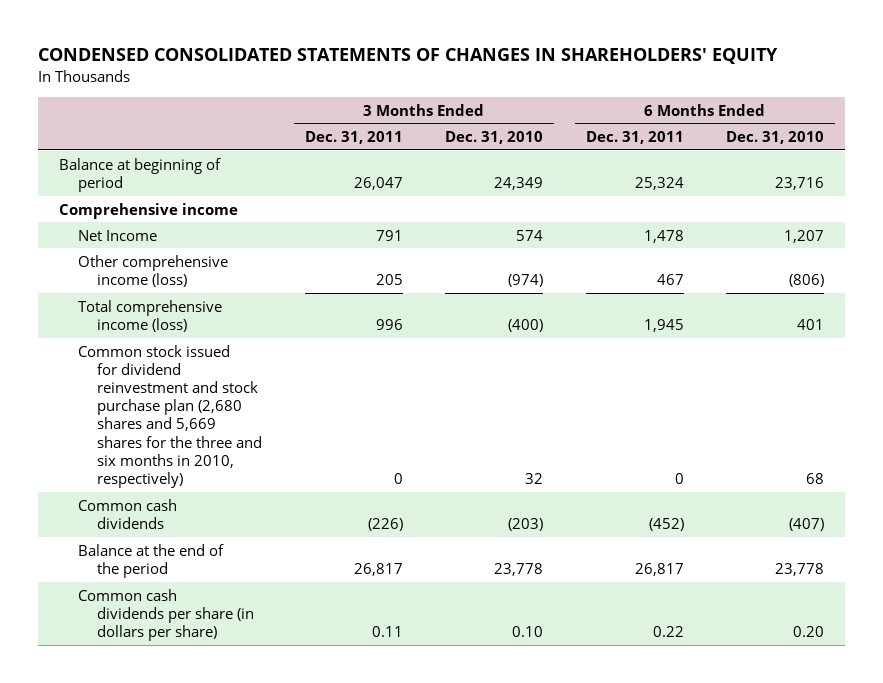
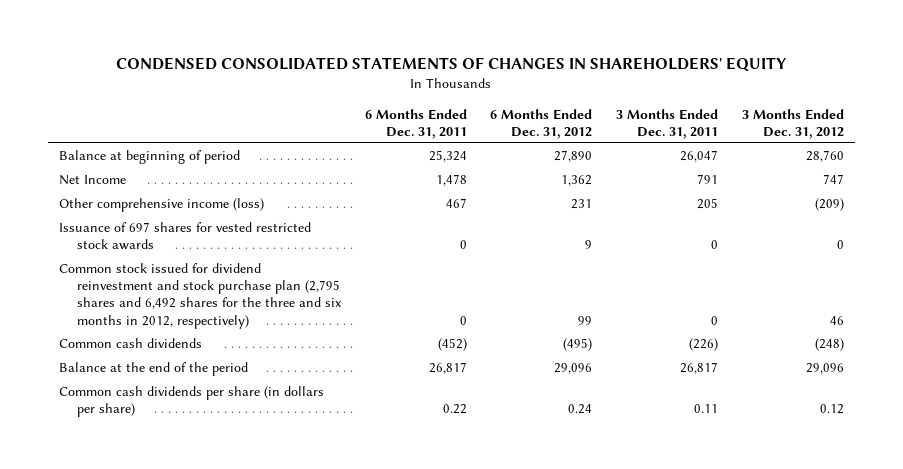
- | 3 Months Ended Dec. 31, 2011 | 3 Months Ended Dec. 31, 2010 | 6 Months Ended Dec. 31, 2011 | 6 Months Ended Dec. 31, 2010
+ | 6 Months Ended Dec. 31, 2011 | 6 Months Ended Dec. 31, 2012 | 3 Months Ended Dec. 31, 2011 | 3 Months Ended Dec. 31, 2012
- Comprehensive income
- Total comprehensive income (loss) | 996 | (400) | 1,945 | 401
- Common stock issued for dividend reinvestment and stock purchase plan (2,680 shares and 5,669 shares for the three and six months in 2010, respectively) | 0 | 32 | 0 | 68
+ Issuance of 697 shares for vested restricted stock awards | 0 | 9 | 0 | 0
+ Common stock issued for dividend reinvestment and stock purchase plan (2,795 shares and 6,492 shares for the three and six months in 2012, respectively) | 0 | 99 | 0 | 46

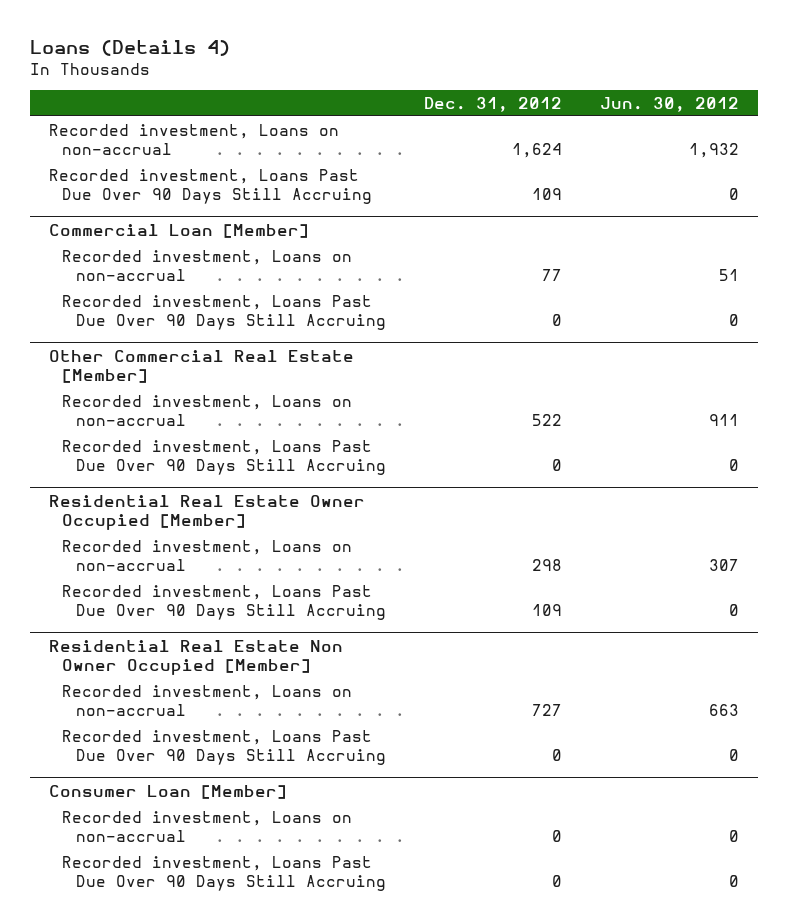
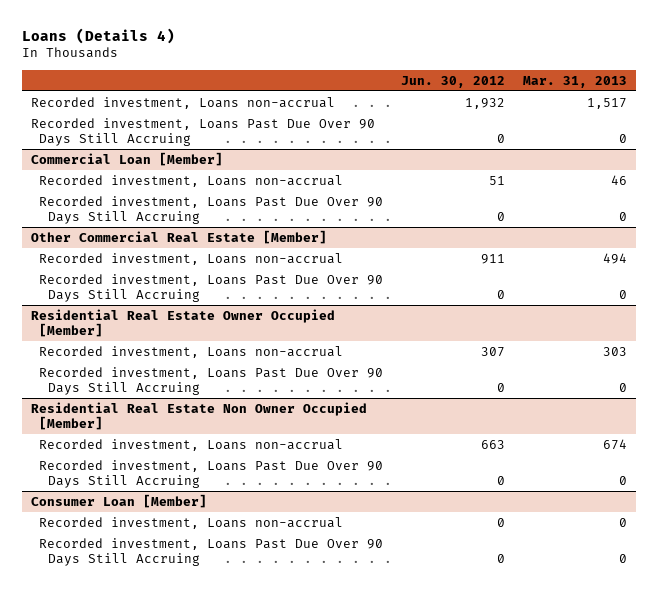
- | Dec. 31, 2012 | Jun. 30, 2012
+ | Jun. 30, 2012 | Mar. 31, 2013
- Recorded investment, Loans on non-accrual | 1,624 | 1,932
+ Recorded investment, Loans non-accrual | 1,932 | 1,517
@ Commercial Loan [Member]
- Recorded investment, Loans on non-accrual | 77 | 51
+ Recorded investment, Loans non-accrual | 51 | 46
@ Other Commercial Real Estate [Member]
- Recorded investment, Loans on non-accrual | 522 | 911
+ Recorded investment, Loans non-accrual | 911 | 494
@ Residential Real Estate Owner Occupied [Member]
- Recorded investment, Loans on non-accrual | 298 | 307
+ Recorded investment, Loans non-accrual | 307 | 303
@ Residential Real Estate Non Owner Occupied [Member]
- Recorded investment, Loans on non-accrual | 727 | 663
+ Recorded investment, Loans non-accrual | 663 | 674
@ Consumer Loan [Member]
- Recorded investment, Loans on non-accrual | 0 | 0
+ Recorded investment, Loans non-accrual | 0 | 0

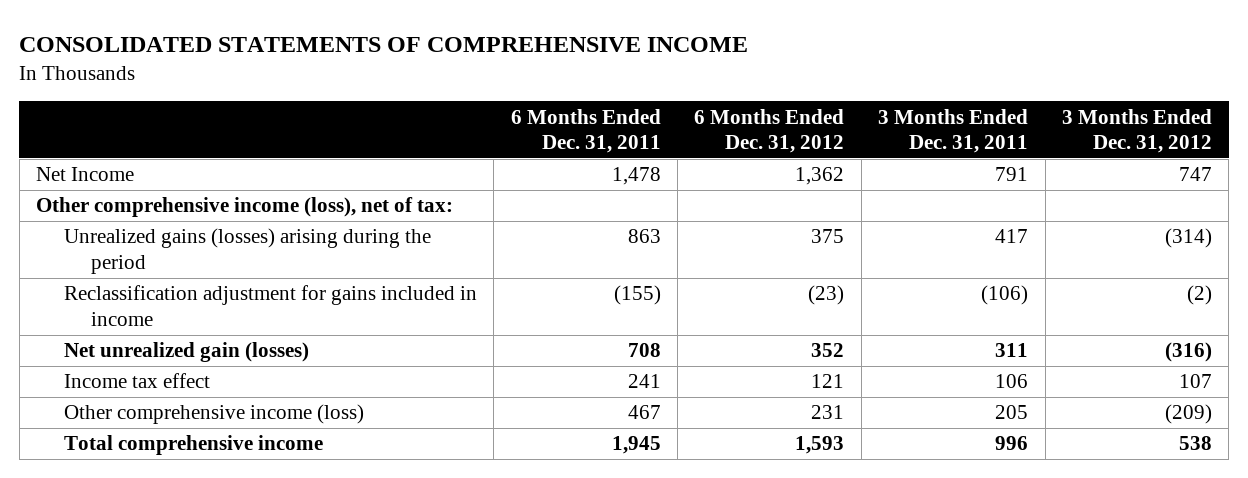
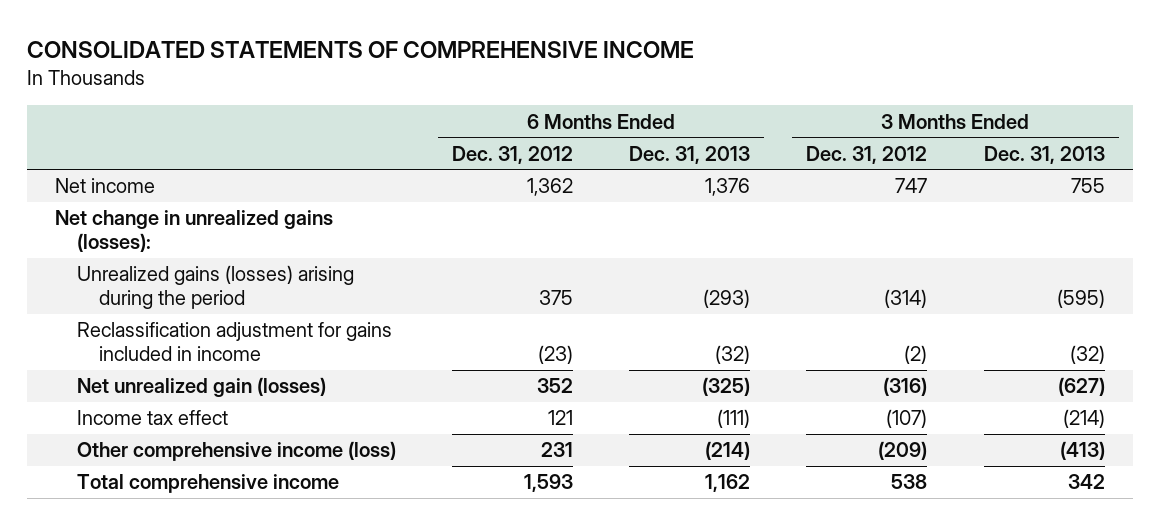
- | 6 Months Ended Dec. 31, 2011 | 6 Months Ended Dec. 31, 2012 | 3 Months Ended Dec. 31, 2011 | 3 Months Ended Dec. 31, 2012
+ | 6 Months Ended Dec. 31, 2012 | 6 Months Ended Dec. 31, 2013 | 3 Months Ended Dec. 31, 2012 | 3 Months Ended Dec. 31, 2013
- Net Income | 1,478 | 1,362 | 791 | 747
- Other comprehensive income (loss), net of tax:
+ Net income | 1,362 | 1,376 | 747 | 755
+ Net change in unrealized gains (losses):
- Income tax effect | 241 | 121 | 106 | 107
+ Income tax effect | 121 | (111) | (107) | (214)

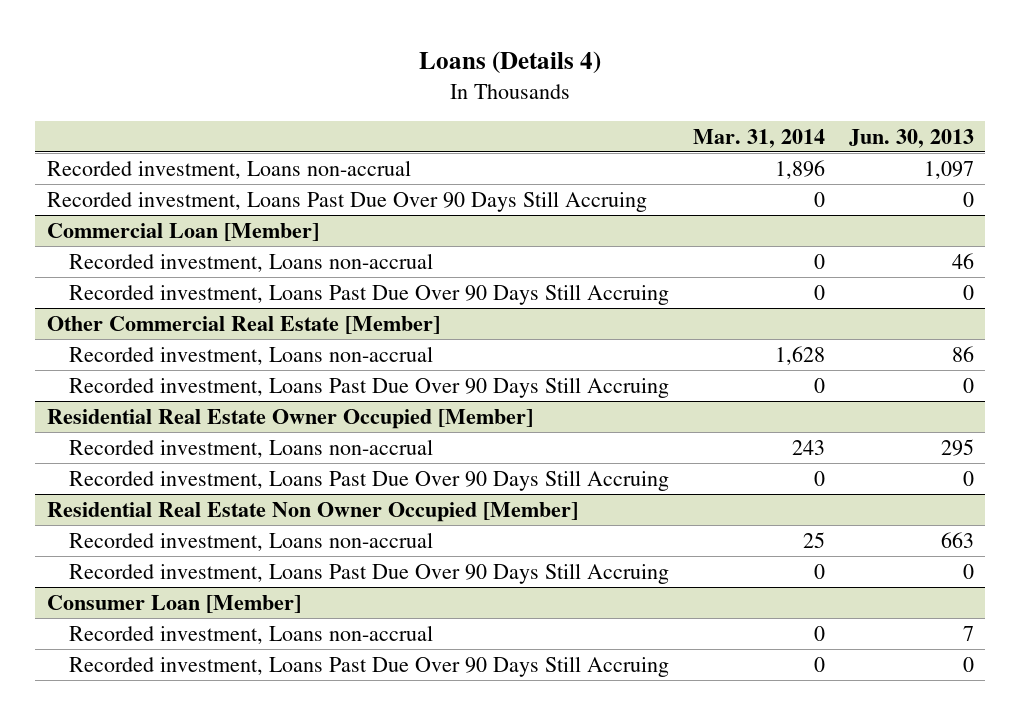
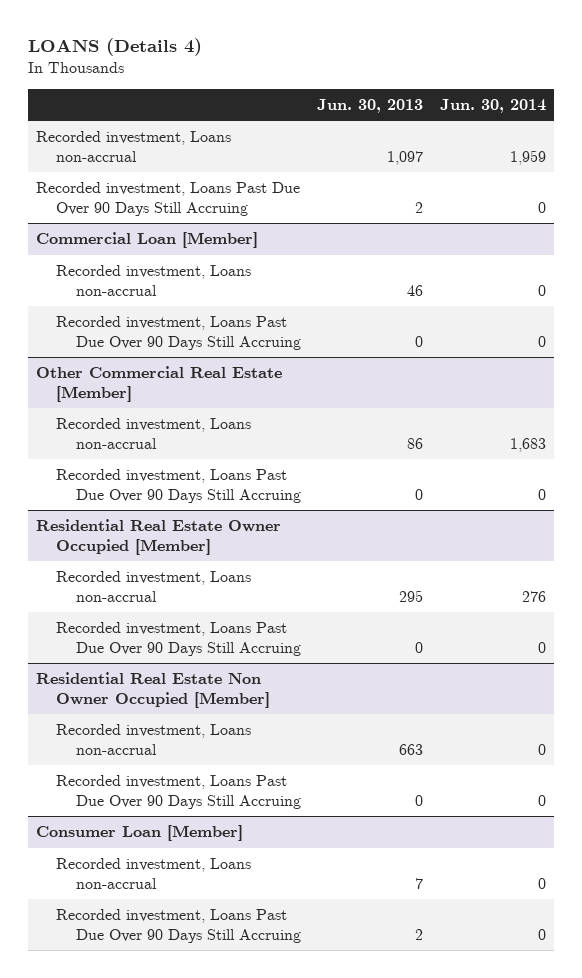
- Loans (Details 4)
+ LOANS (Details 4)
- | Mar. 31, 2014 | Jun. 30, 2013
+ | Jun. 30, 2013 | Jun. 30, 2014
- Recorded investment, Loans Past Due Over 90 Days Still Accruing | 0 | 0
+ Recorded investment, Loans Past Due Over 90 Days Still Accruing | 2 | 0
@ Consumer Loan [Member]
- Recorded investment, Loans Past Due Over 90 Days Still Accruing | 0 | 0
+ Recorded investment, Loans Past Due Over 90 Days Still Accruing | 2 | 0

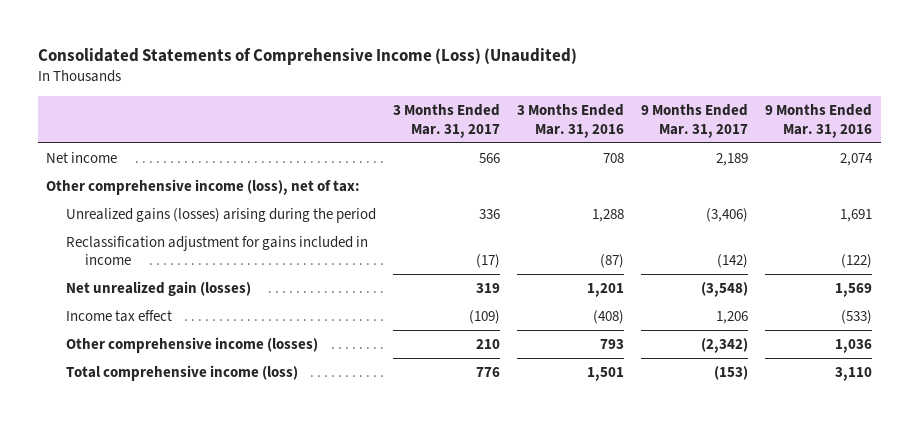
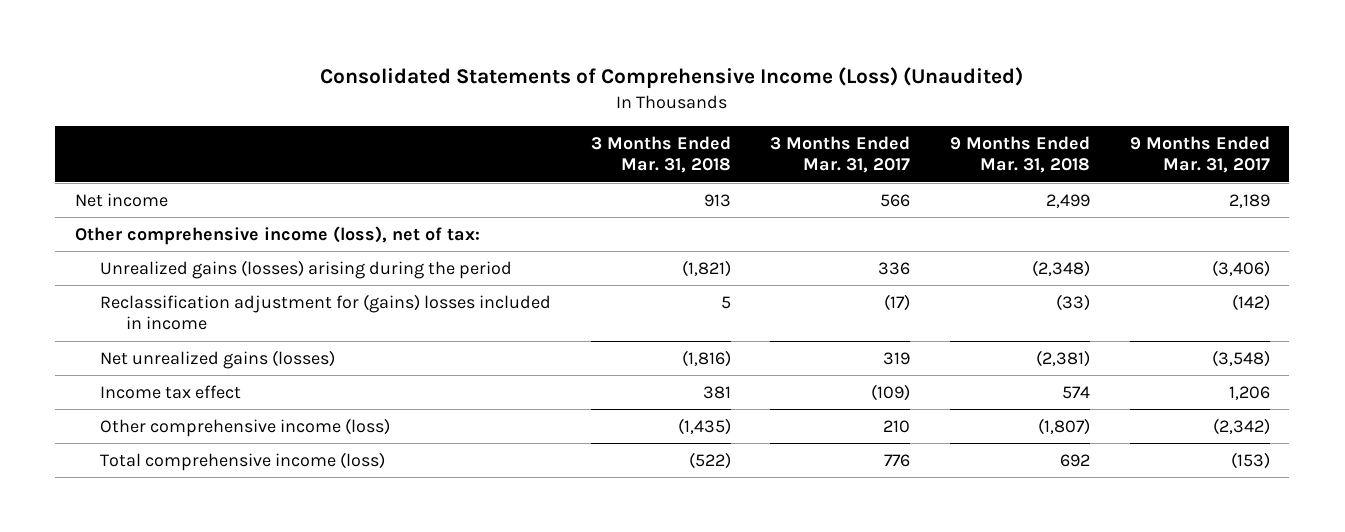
- | 3 Months Ended Mar. 31, 2017 | 3 Months Ended Mar. 31, 2016 | 9 Months Ended Mar. 31, 2017 | 9 Months Ended Mar. 31, 2016
+ | 3 Months Ended Mar. 31, 2018 | 3 Months Ended Mar. 31, 2017 | 9 Months Ended Mar. 31, 2018 | 9 Months Ended Mar. 31, 2017
- Reclassification adjustment for gains included in income | (17) | (87) | (142) | (122)
- Net unrealized gain (losses) | 319 | 1,201 | (3,548) | 1,569
+ Reclassification adjustment for (gains) losses included in income | 5 | (17) | (33) | (142)
+ Net unrealized gains (losses) | (1,816) | 319 | (2,381) | (3,548)
- Other comprehensive income (losses) | 210 | 793 | (2,342) | 1,036
+ Other comprehensive income (loss) | (1,435) | 210 | (1,807) | (2,342)

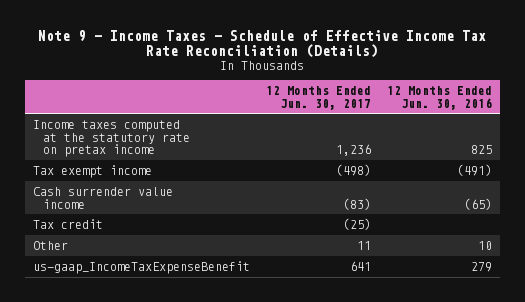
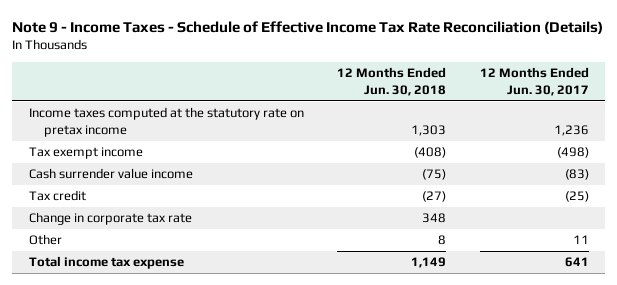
- | 12 Months Ended Jun. 30, 2017 | 12 Months Ended Jun. 30, 2016
+ | 12 Months Ended Jun. 30, 2018 | 12 Months Ended Jun. 30, 2017
+ Change in corporate tax rate | 348 |
- us-gaap_IncomeTaxExpenseBenefit | 641 | 279
+ Total income tax expense | 1,149 | 641

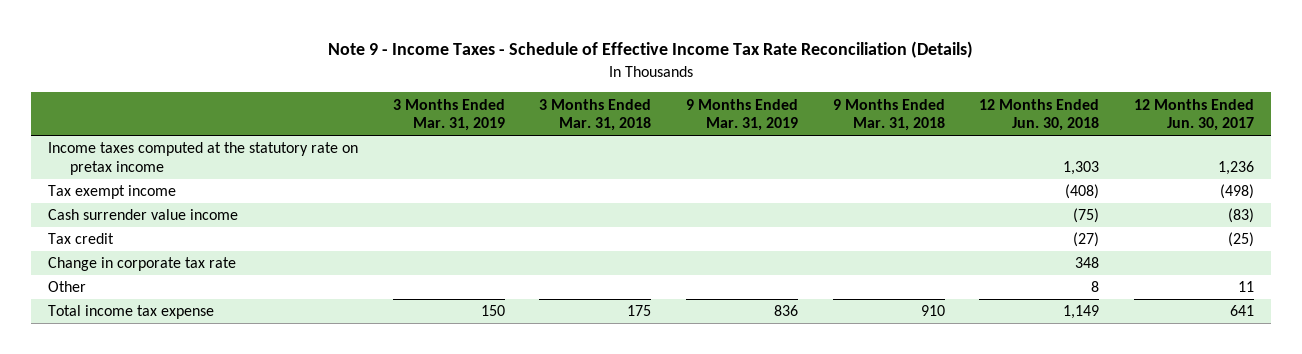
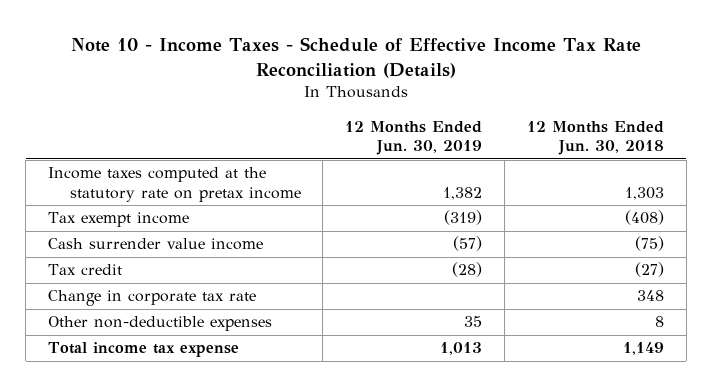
- Note 9 - Income Taxes - Schedule of Effective Income Tax Rate Reconciliation (Details)
+ Note 10 - Income Taxes - Schedule of Effective Income Tax Rate Reconciliation (Details)
- | 3 Months Ended Mar. 31, 2019 | 3 Months Ended Mar. 31, 2018 | 9 Months Ended Mar. 31, 2019 | 9 Months Ended Mar. 31, 2018 | 12 Months Ended Jun. 30, 2018 | 12 Months Ended Jun. 30, 2017
+ | 12 Months Ended Jun. 30, 2019 | 12 Months Ended Jun. 30, 2018
- Other | | | | | 8 | 11
+ Other non-deductible expenses | 35 | 8

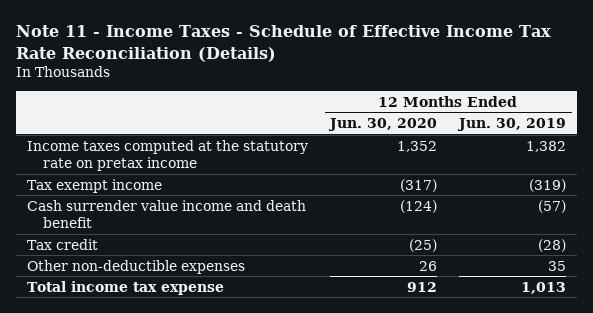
- Note 10 - Income Taxes - Schedule of Effective Income Tax Rate Reconciliation (Details)
+ Note 11 - Income Taxes - Schedule of Effective Income Tax Rate Reconciliation (Details)
- | 12 Months Ended Jun. 30, 2019 | 12 Months Ended Jun. 30, 2018
+ | 12 Months Ended Jun. 30, 2020 | 12 Months Ended Jun. 30, 2019
- Cash surrender value income | (57) | (75)
+ Cash surrender value income and death benefit | (124) | (57)
- Change in corporate tax rate | | 348

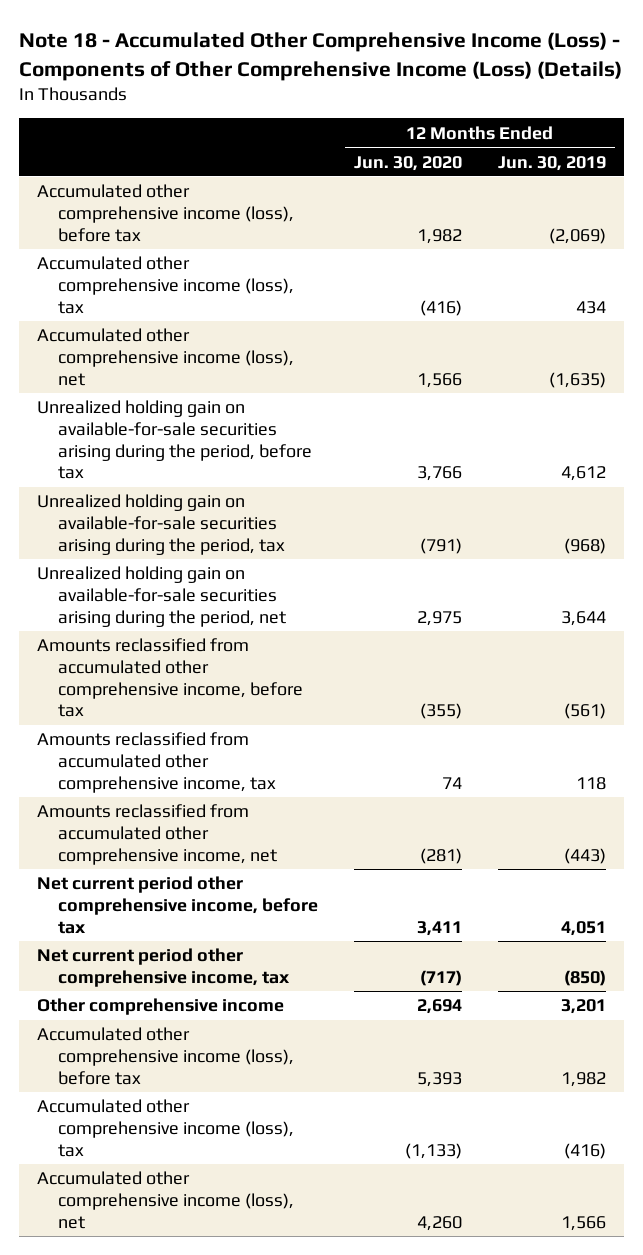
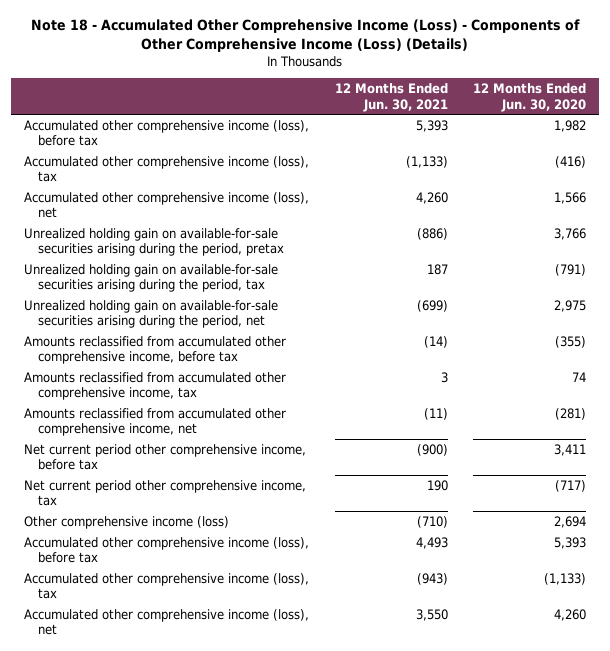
- | 12 Months Ended Jun. 30, 2020 | 12 Months Ended Jun. 30, 2019
+ | 12 Months Ended Jun. 30, 2021 | 12 Months Ended Jun. 30, 2020
- Unrealized holding gain on available-for-sale securities arising during the period, before tax | 3,766 | 4,612
+ Unrealized holding gain on available-for-sale securities arising during the period, pretax | (886) | 3,766
- Other comprehensive income | 2,694 | 3,201
+ Other comprehensive income (loss) | (710) | 2,694

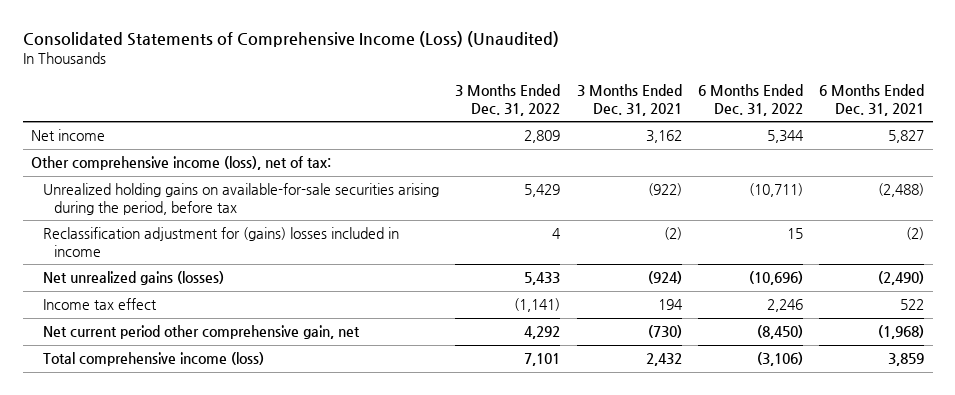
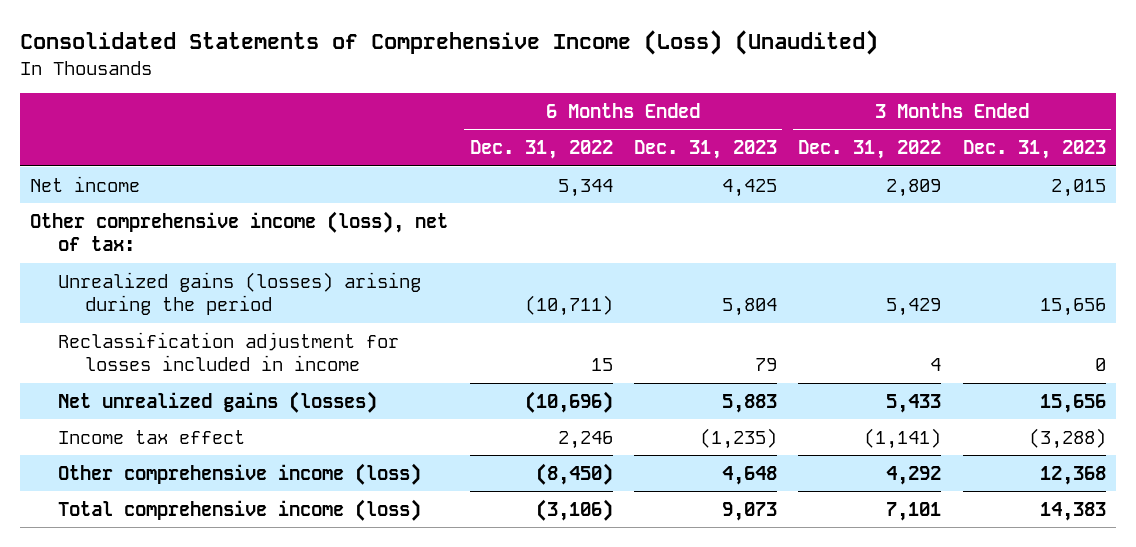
- | 3 Months Ended Dec. 31, 2022 | 3 Months Ended Dec. 31, 2021 | 6 Months Ended Dec. 31, 2022 | 6 Months Ended Dec. 31, 2021
+ | 6 Months Ended Dec. 31, 2022 | 6 Months Ended Dec. 31, 2023 | 3 Months Ended Dec. 31, 2022 | 3 Months Ended Dec. 31, 2023
- Unrealized holding gains on available-for-sale securities arising during the period, before tax | 5,429 | (922) | (10,711) | (2,488)
- Reclassification adjustment for (gains) losses included in income | 4 | (2) | 15 | (2)
+ Unrealized gains (losses) arising during the period | (10,711) | 5,804 | 5,429 | 15,656
+ Reclassification adjustment for losses included in income | 15 | 79 | 4 | 0
- Net current period other comprehensive gain, net | 4,292 | (730) | (8,450) | (1,968)
+ Other comprehensive income (loss) | (8,450) | 4,648 | 4,292 | 12,368

